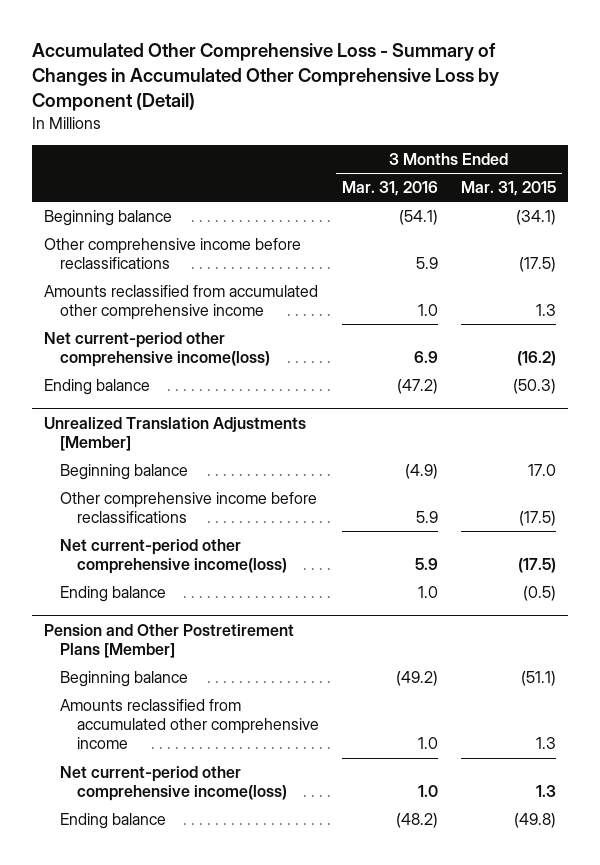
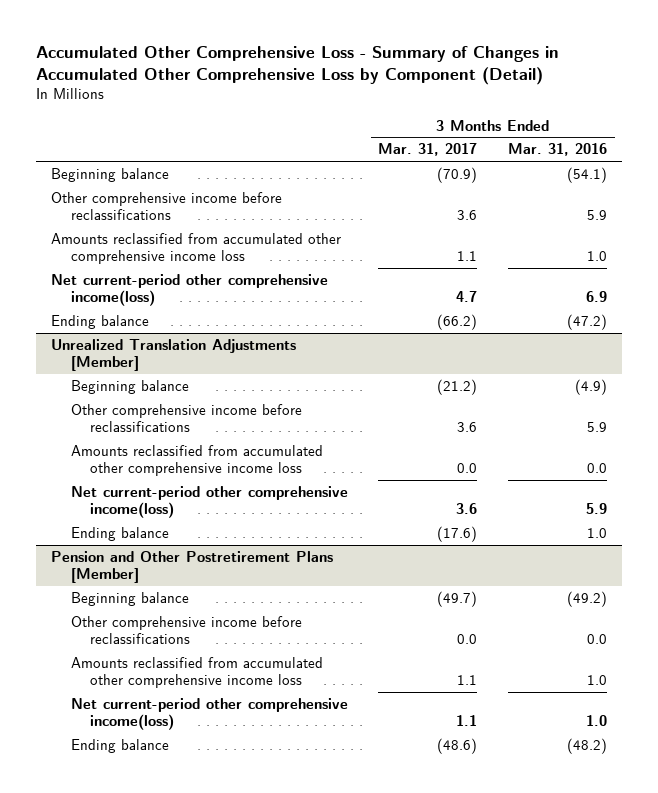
- | 3 Months Ended Mar. 31, 2016 | 3 Months Ended Mar. 31, 2015
+ | 3 Months Ended Mar. 31, 2017 | 3 Months Ended Mar. 31, 2016
- Amounts reclassified from accumulated other comprehensive income | 1.0 | 1.3
+ Amounts reclassified from accumulated other comprehensive income loss | 1.1 | 1.0
@ Unrealized Translation Adjustments [Member]
+ Amounts reclassified from accumulated other comprehensive income loss | 0.0 | 0.0
@ Pension and Other Postretirement Plans [Member]
- Amounts reclassified from accumulated other comprehensive income | 1.0 | 1.3
+ Other comprehensive income before reclassifications | 0.0 | 0.0
+ Amounts reclassified from accumulated other comprehensive income loss | 1.1 | 1.0

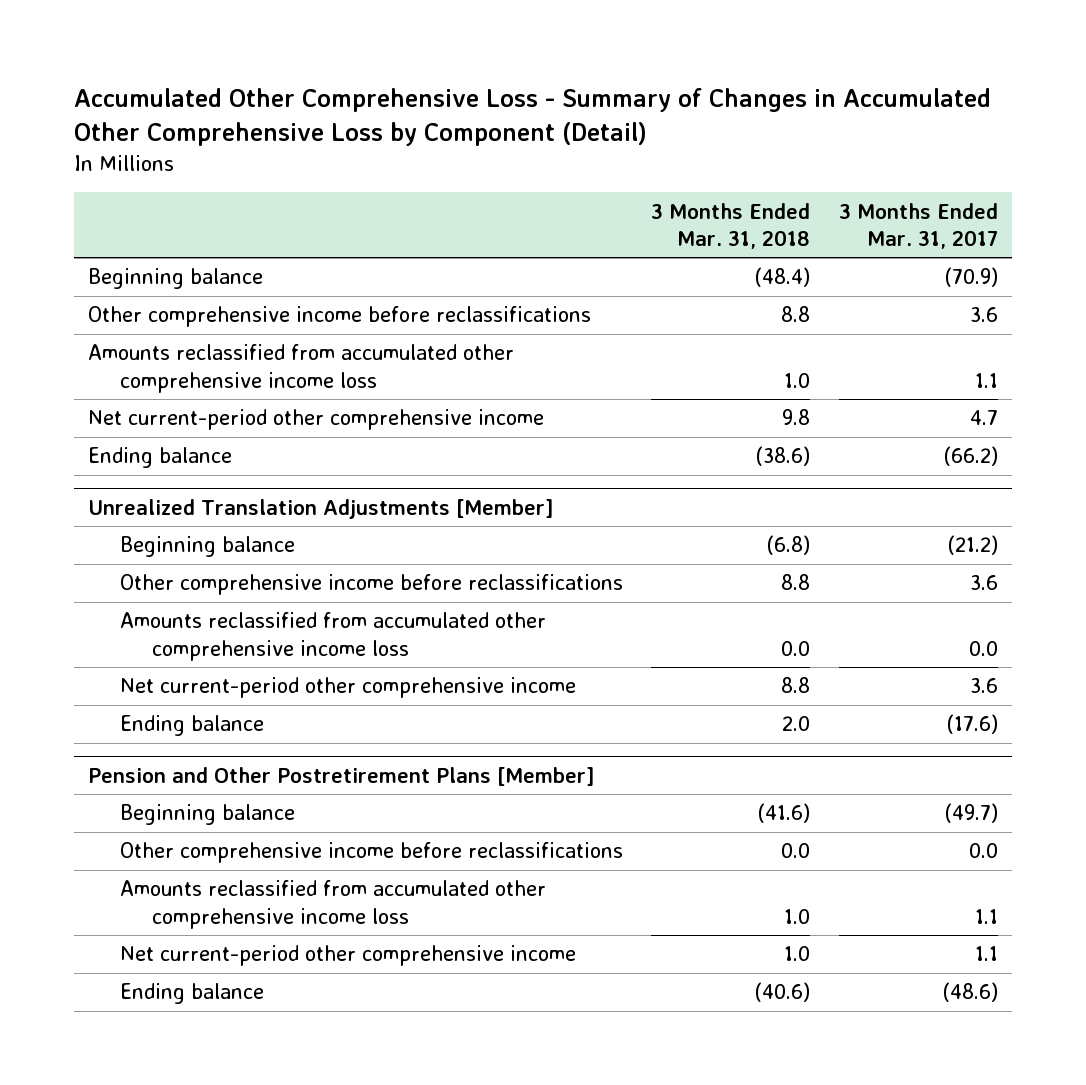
- | 3 Months Ended Mar. 31, 2017 | 3 Months Ended Mar. 31, 2016
+ | 3 Months Ended Mar. 31, 2018 | 3 Months Ended Mar. 31, 2017
- Net current-period other comprehensive income(loss) | 4.7 | 6.9
+ Net current-period other comprehensive income | 9.8 | 4.7
@ Unrealized Translation Adjustments [Member]
- Net current-period other comprehensive income(loss) | 3.6 | 5.9
+ Net current-period other comprehensive income | 8.8 | 3.6
@ Pension and Other Postretirement Plans [Member]
- Net current-period other comprehensive income(loss) | 1.1 | 1.0
+ Net current-period other comprehensive income | 1.0 | 1.1

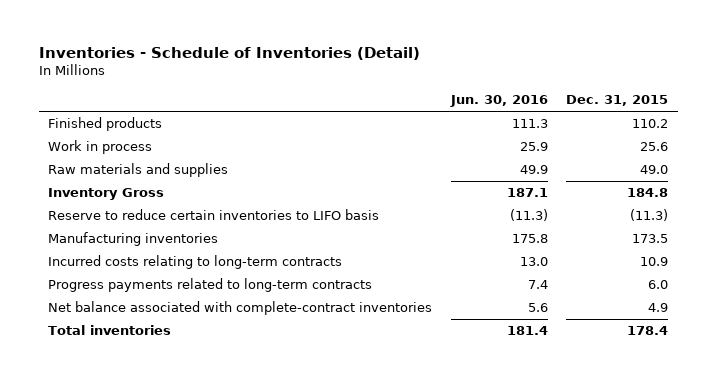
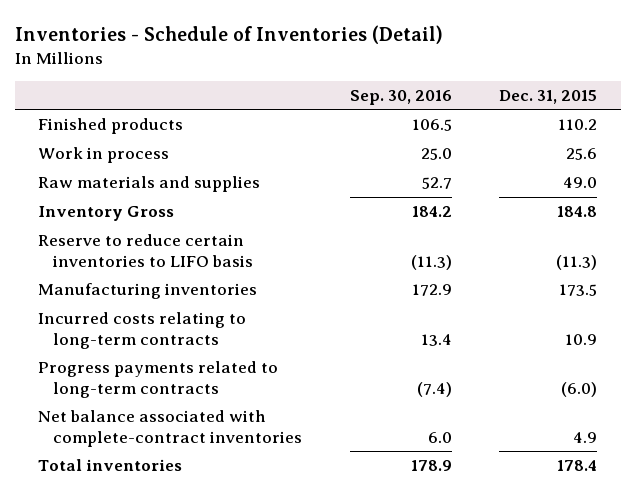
- | Jun. 30, 2016 | Dec. 31, 2015
+ | Sep. 30, 2016 | Dec. 31, 2015
- Progress payments related to long-term contracts | 7.4 | 6.0
+ Progress payments related to long-term contracts | (7.4) | (6.0)

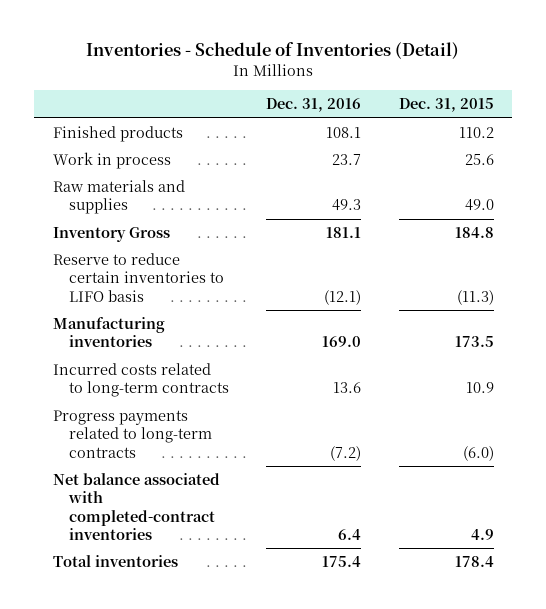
- | Sep. 30, 2016 | Dec. 31, 2015
+ | Dec. 31, 2016 | Dec. 31, 2015
- Incurred costs relating to long-term contracts | 13.4 | 10.9
+ Incurred costs related to long-term contracts | 13.6 | 10.9
- Net balance associated with complete-contract inventories | 6.0 | 4.9
+ Net balance associated with completed-contract inventories | 6.4 | 4.9

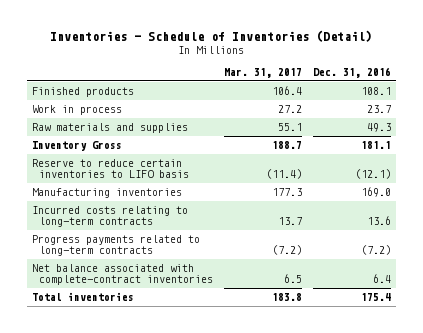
- | Dec. 31, 2016 | Dec. 31, 2015
+ | Mar. 31, 2017 | Dec. 31, 2016
- Incurred costs related to long-term contracts | 13.6 | 10.9
+ Incurred costs relating to long-term contracts | 13.7 | 13.6
- Net balance associated with completed-contract inventories | 6.4 | 4.9
+ Net balance associated with complete-contract inventories | 6.5 | 6.4

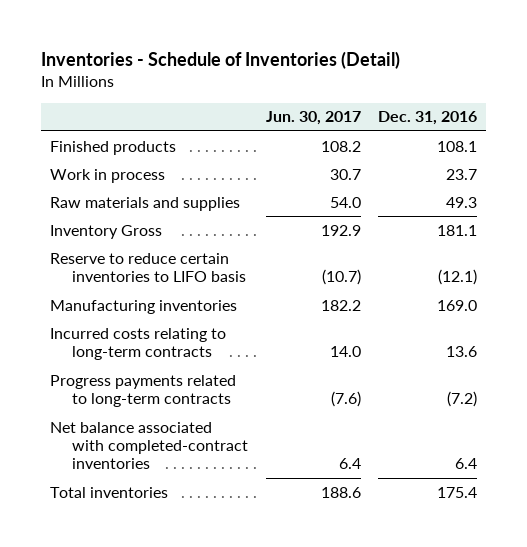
- | Mar. 31, 2017 | Dec. 31, 2016
+ | Jun. 30, 2017 | Dec. 31, 2016
- Net balance associated with complete-contract inventories | 6.5 | 6.4
+ Net balance associated with completed-contract inventories | 6.4 | 6.4

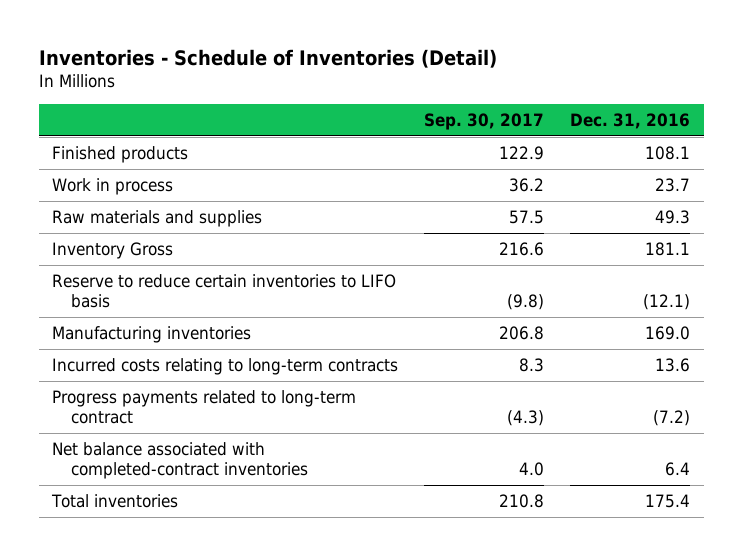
- | Jun. 30, 2017 | Dec. 31, 2016
+ | Sep. 30, 2017 | Dec. 31, 2016
- Progress payments related to long-term contracts | (7.6) | (7.2)
+ Progress payments related to long-term contract | (4.3) | (7.2)

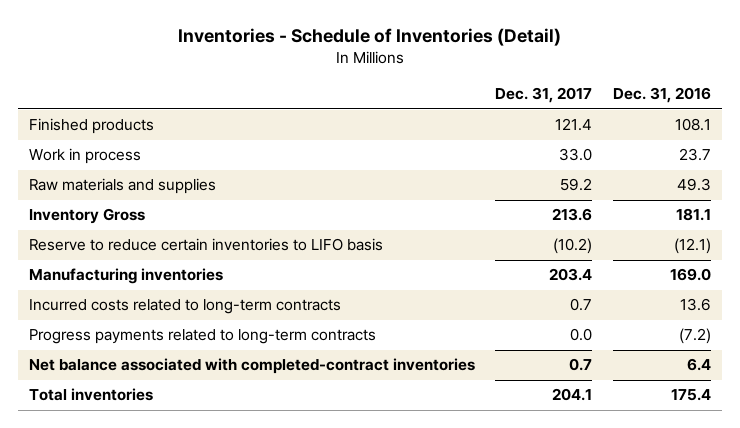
- | Sep. 30, 2017 | Dec. 31, 2016
+ | Dec. 31, 2017 | Dec. 31, 2016
- Incurred costs relating to long-term contracts | 8.3 | 13.6
- Progress payments related to long-term contract | (4.3) | (7.2)
+ Incurred costs related to long-term contracts | 0.7 | 13.6
+ Progress payments related to long-term contracts | 0.0 | (7.2)

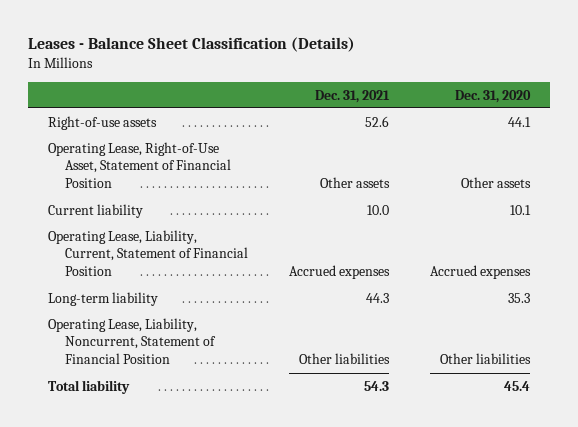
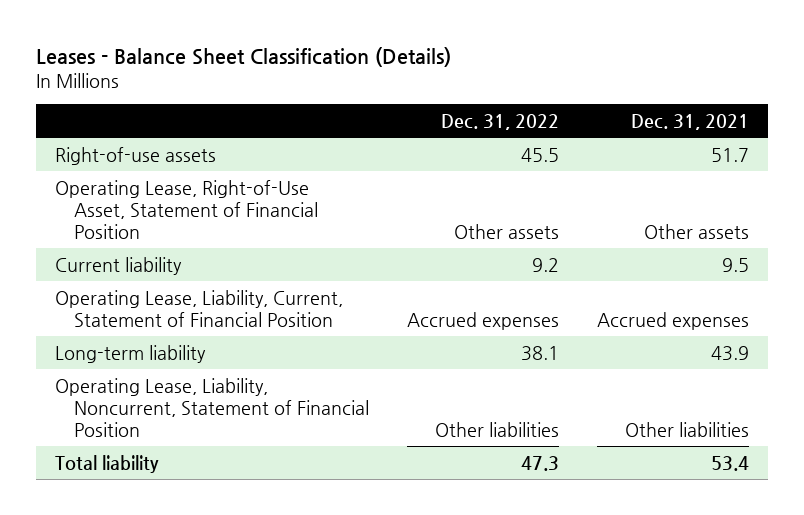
- | Dec. 31, 2021 | Dec. 31, 2020
+ | Dec. 31, 2022 | Dec. 31, 2021
- Right-of-use assets | 52.6 | 44.1
+ Right-of-use assets | 45.5 | 51.7
- Current liability | 10.0 | 10.1
+ Current liability | 9.2 | 9.5
- Long-term liability | 44.3 | 35.3
+ Long-term liability | 38.1 | 43.9
- Total liability | 54.3 | 45.4
+ Total liability | 47.3 | 53.4

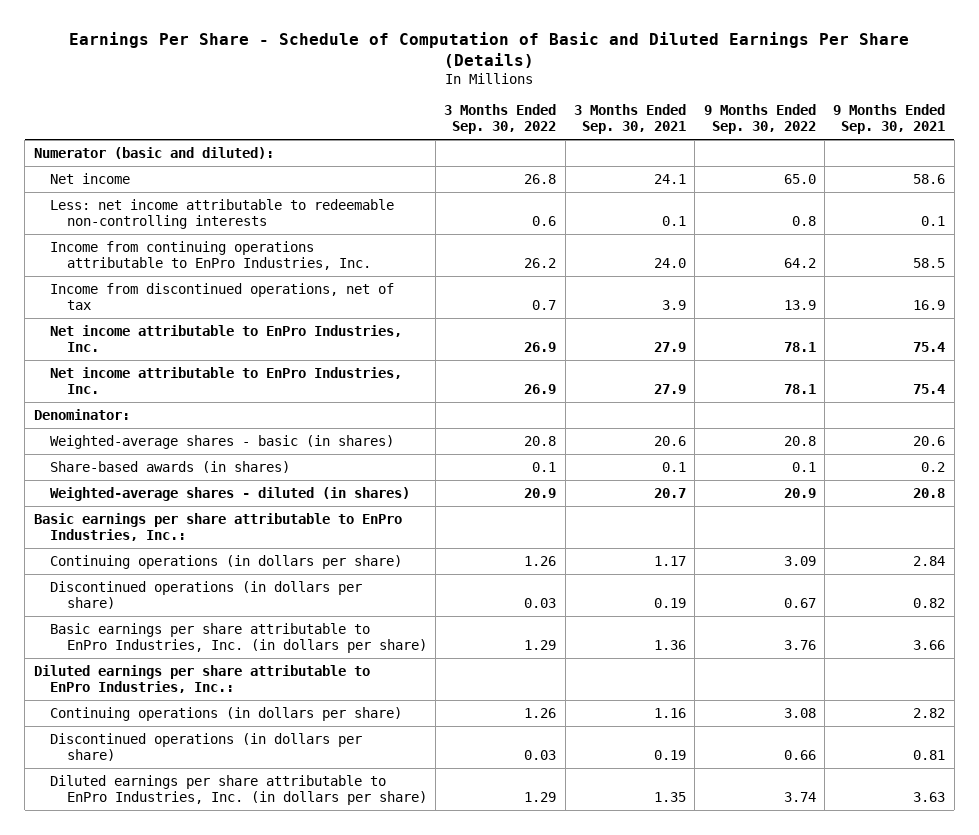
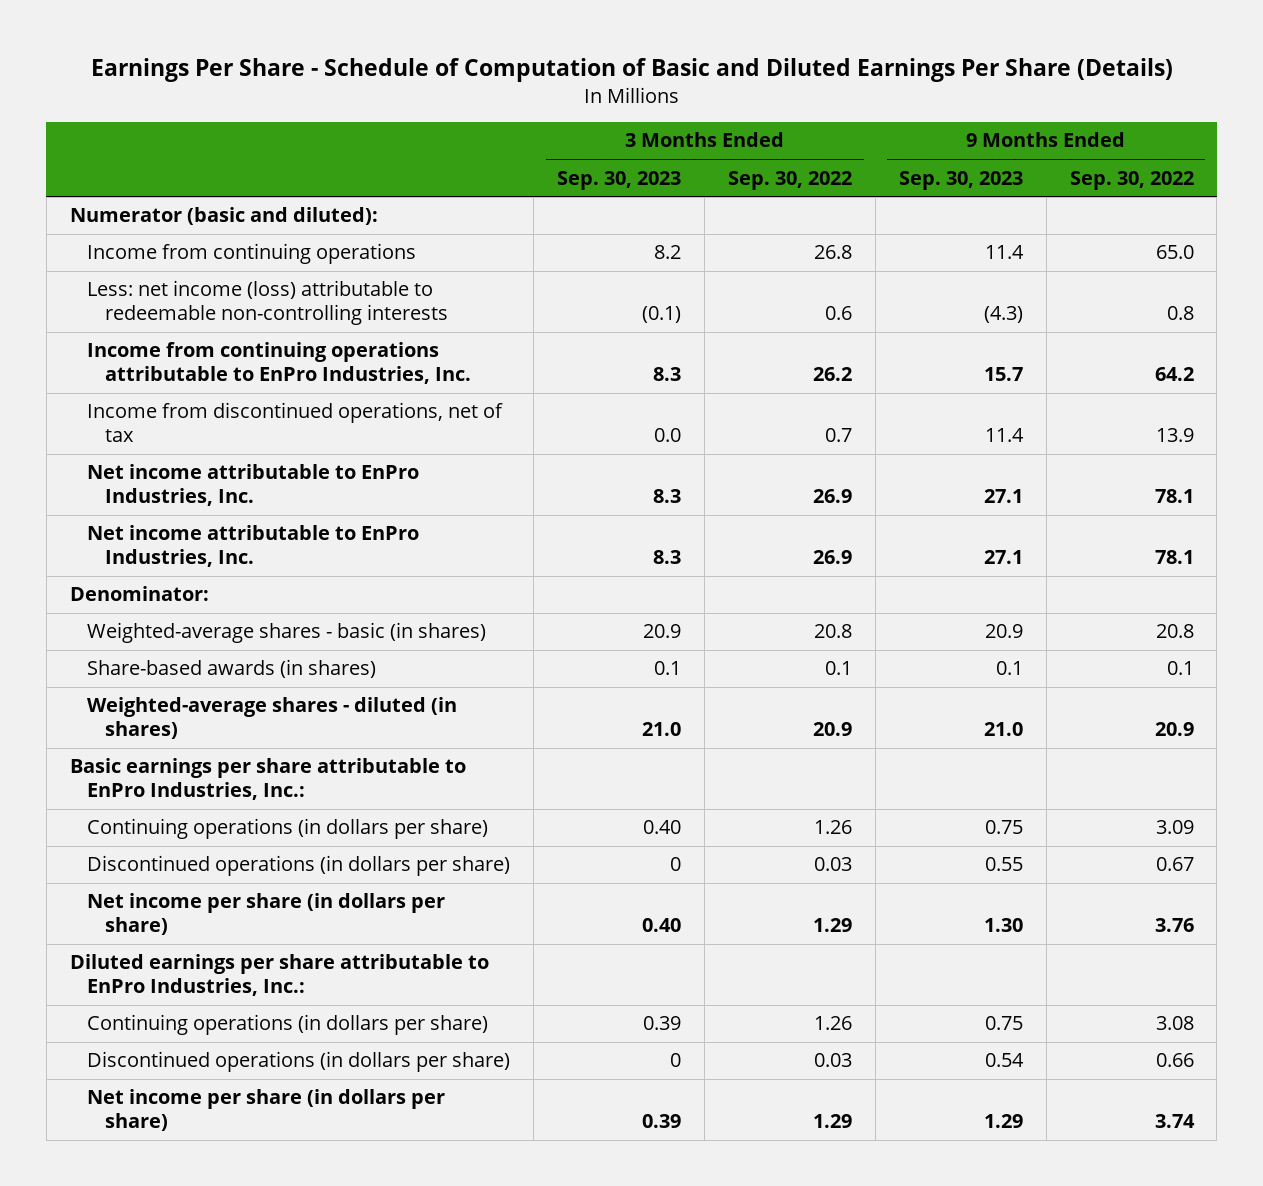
- | 3 Months Ended Sep. 30, 2022 | 3 Months Ended Sep. 30, 2021 | 9 Months Ended Sep. 30, 2022 | 9 Months Ended Sep. 30, 2021
+ | 3 Months Ended Sep. 30, 2023 | 3 Months Ended Sep. 30, 2022 | 9 Months Ended Sep. 30, 2023 | 9 Months Ended Sep. 30, 2022
- Net income | 26.8 | 24.1 | 65.0 | 58.6
- Less: net income attributable to redeemable non-controlling interests | 0.6 | 0.1 | 0.8 | 0.1
+ Income from continuing operations | 8.2 | 26.8 | 11.4 | 65.0
+ Less: net income (loss) attributable to redeemable non-controlling interests | (0.1) | 0.6 | (4.3) | 0.8
- Basic earnings per share attributable to EnPro Industries, Inc. (in dollars per share) | 1.29 | 1.36 | 3.76 | 3.66
+ Net income per share (in dollars per share) | 0.40 | 1.29 | 1.30 | 3.76
- Diluted earnings per share attributable to EnPro Industries, Inc. (in dollars per share) | 1.29 | 1.35 | 3.74 | 3.63
+ Net income per share (in dollars per share) | 0.39 | 1.29 | 1.29 | 3.74

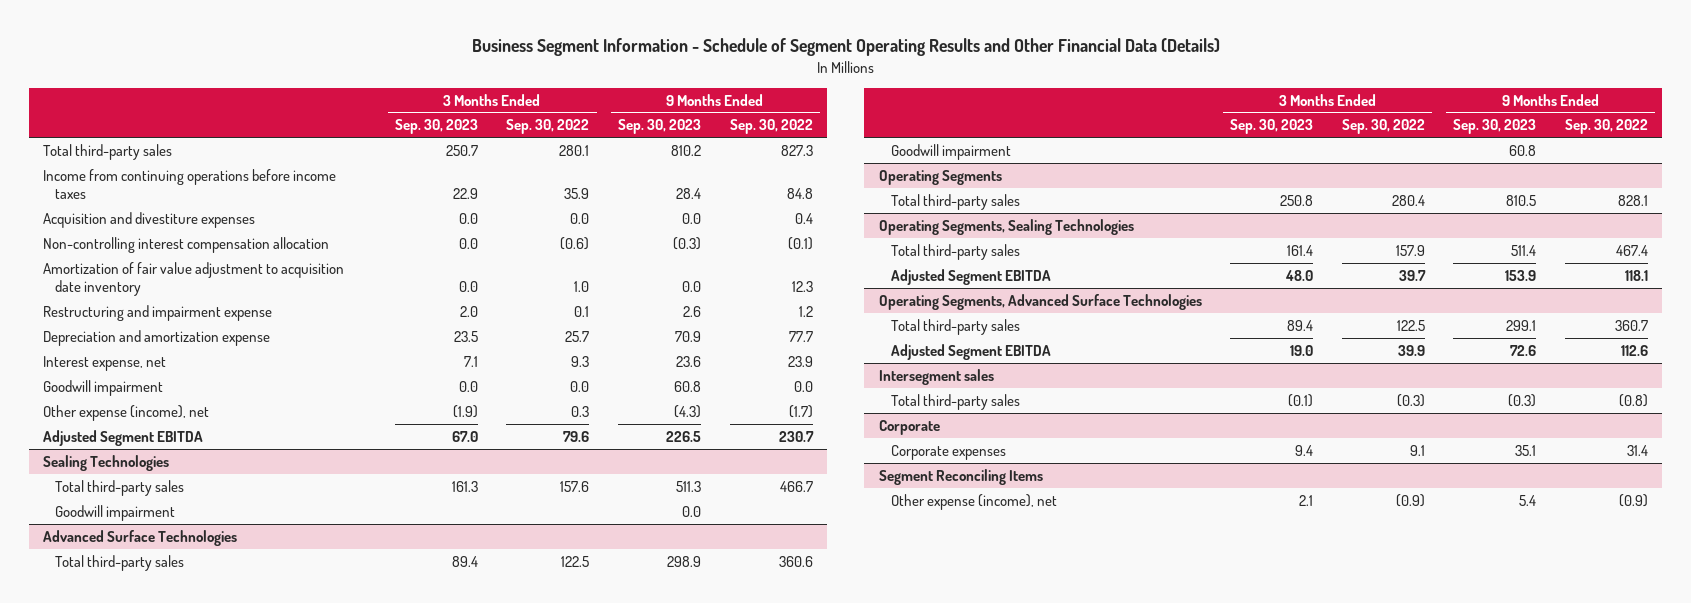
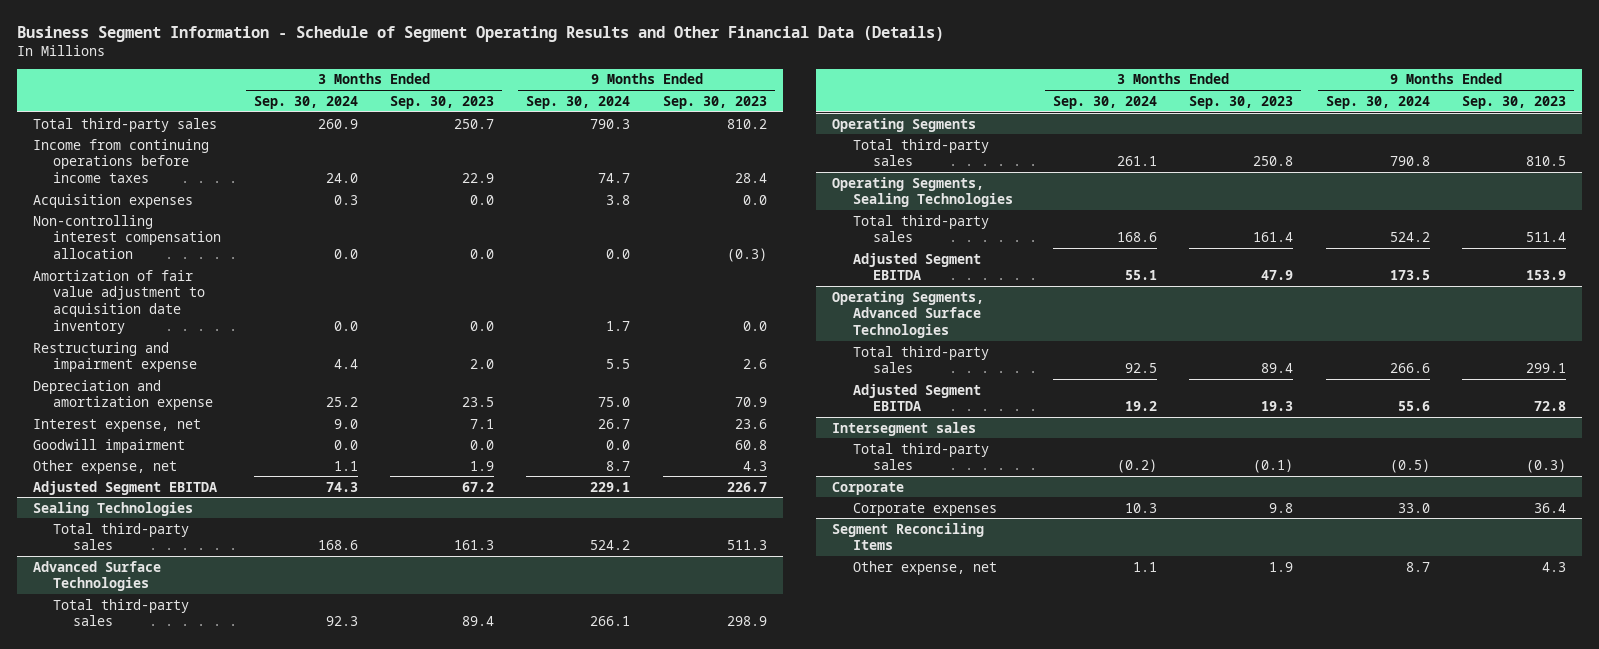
- | 3 Months Ended Sep. 30, 2023 | 3 Months Ended Sep. 30, 2022 | 9 Months Ended Sep. 30, 2023 | 9 Months Ended Sep. 30, 2022
+ | 3 Months Ended Sep. 30, 2024 | 3 Months Ended Sep. 30, 2023 | 9 Months Ended Sep. 30, 2024 | 9 Months Ended Sep. 30, 2023
- Acquisition and divestiture expenses | 0.0 | 0.0 | 0.0 | 0.4
+ Acquisition expenses | 0.3 | 0.0 | 3.8 | 0.0
- Other expense (income), net | (1.9) | 0.3 | (4.3) | (1.7)
- Adjusted Segment EBITDA | 67.0 | 79.6 | 226.5 | 230.7
+ Other expense, net | 1.1 | 1.9 | 8.7 | 4.3
+ Adjusted Segment EBITDA | 74.3 | 67.2 | 229.1 | 226.7
@ Sealing Technologies
- Goodwill impairment | | | 0.0 |
@ Advanced Surface Technologies
- Goodwill impairment | | | 60.8 |
@ Operating Segments, Sealing Technologies
- Adjusted Segment EBITDA | 48.0 | 39.7 | 153.9 | 118.1
+ Adjusted Segment EBITDA | 55.1 | 47.9 | 173.5 | 153.9
@ Operating Segments, Advanced Surface Technologies
- Adjusted Segment EBITDA | 19.0 | 39.9 | 72.6 | 112.6
+ Adjusted Segment EBITDA | 19.2 | 19.3 | 55.6 | 72.8
@ Corporate
- Corporate expenses | 9.4 | 9.1 | 35.1 | 31.4
+ Corporate expenses | 10.3 | 9.8 | 33.0 | 36.4
@ Segment Reconciling Items
- Other expense (income), net | 2.1 | (0.9) | 5.4 | (0.9)
+ Other expense, net | 1.1 | 1.9 | 8.7 | 4.3

